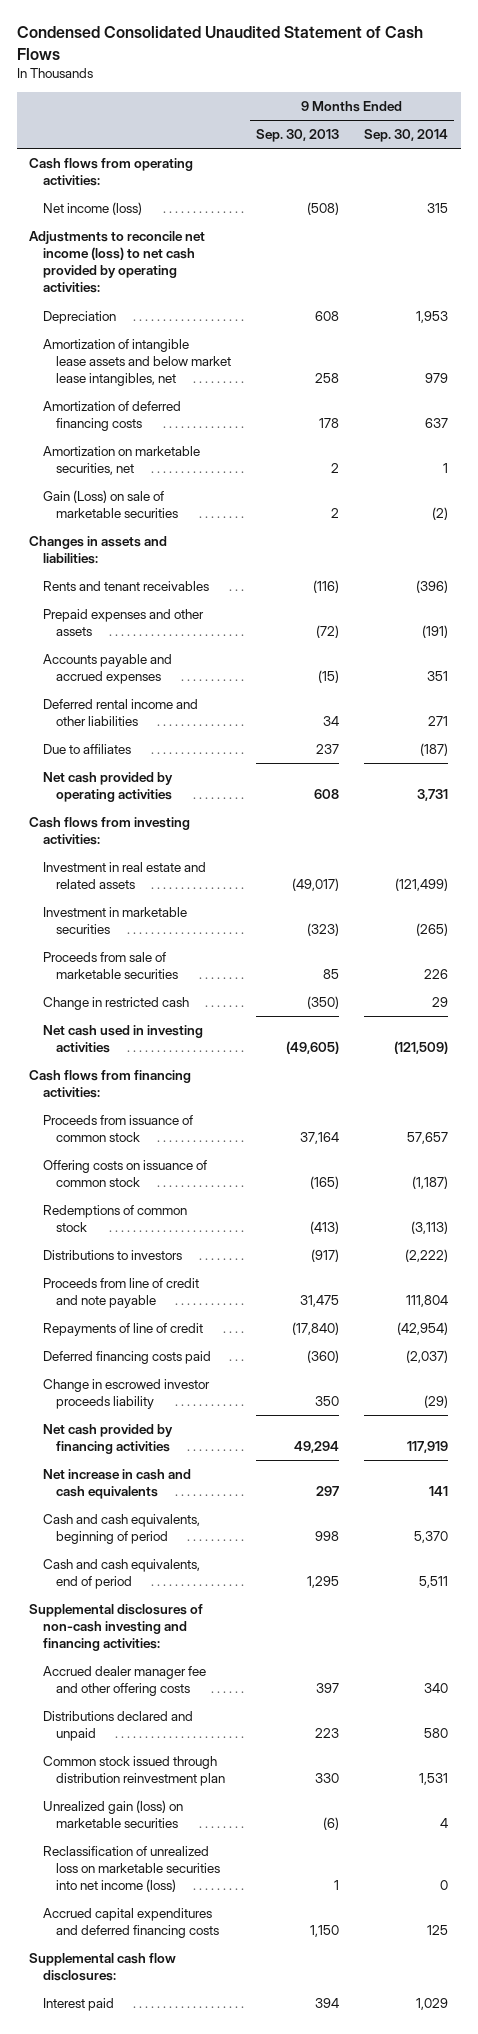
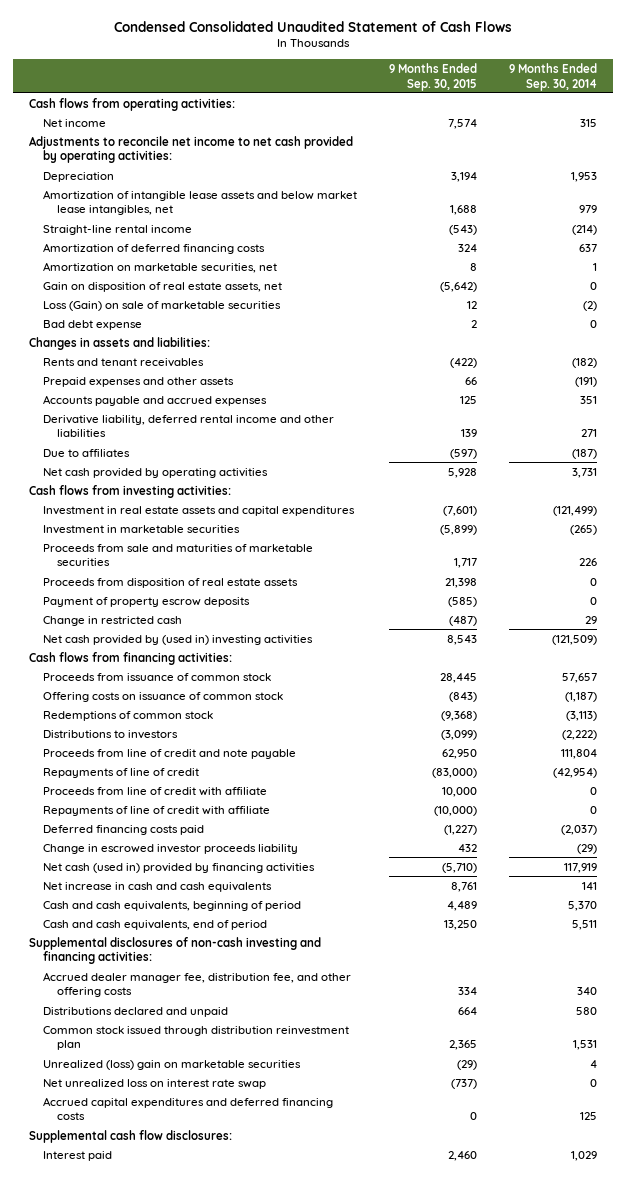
- | 9 Months Ended Sep. 30, 2013 | 9 Months Ended Sep. 30, 2014
+ | 9 Months Ended Sep. 30, 2015 | 9 Months Ended Sep. 30, 2014
- Net income (loss) | (508) | 315
- Adjustments to reconcile net income (loss) to net cash provided by operating activities:
+ Net income | 7,574 | 315
+ Adjustments to reconcile net income to net cash provided by operating activities:
+ Straight-line rental income | (543) | (214)
- Gain (Loss) on sale of marketable securities | 2 | (2)
+ Gain on disposition of real estate assets, net | (5,642) | 0
+ Loss (Gain) on sale of marketable securities | 12 | (2)
+ Bad debt expense | 2 | 0
- Rents and tenant receivables | (116) | (396)
+ Rents and tenant receivables | (422) | (182)
- Deferred rental income and other liabilities | 34 | 271
+ Derivative liability, deferred rental income and other liabilities | 139 | 271
- Investment in real estate and related assets | (49,017) | (121,499)
+ Investment in real estate assets and capital expenditures | (7,601) | (121,499)
- Proceeds from sale of marketable securities | 85 | 226
+ Proceeds from sale and maturities of marketable securities | 1,717 | 226
+ Proceeds from disposition of real estate assets | 21,398 | 0
+ Payment of property escrow deposits | (585) | 0
- Net cash used in investing activities | (49,605) | (121,509)
+ Net cash provided by (used in) investing activities | 8,543 | (121,509)
+ Proceeds from line of credit with affiliate | 10,000 | 0
+ Repayments of line of credit with affiliate | (10,000) | 0
- Net cash provided by financing activities | 49,294 | 117,919
+ Net cash (used in) provided by financing activities | (5,710) | 117,919
- Accrued dealer manager fee and other offering costs | 397 | 340
+ Accrued dealer manager fee, distribution fee, and other offering costs | 334 | 340
- Unrealized gain (loss) on marketable securities | (6) | 4
- Reclassification of unrealized loss on marketable securities into net income (loss) | 1 | 0
+ Unrealized (loss) gain on marketable securities | (29) | 4
+ Net unrealized loss on interest rate swap | (737) | 0

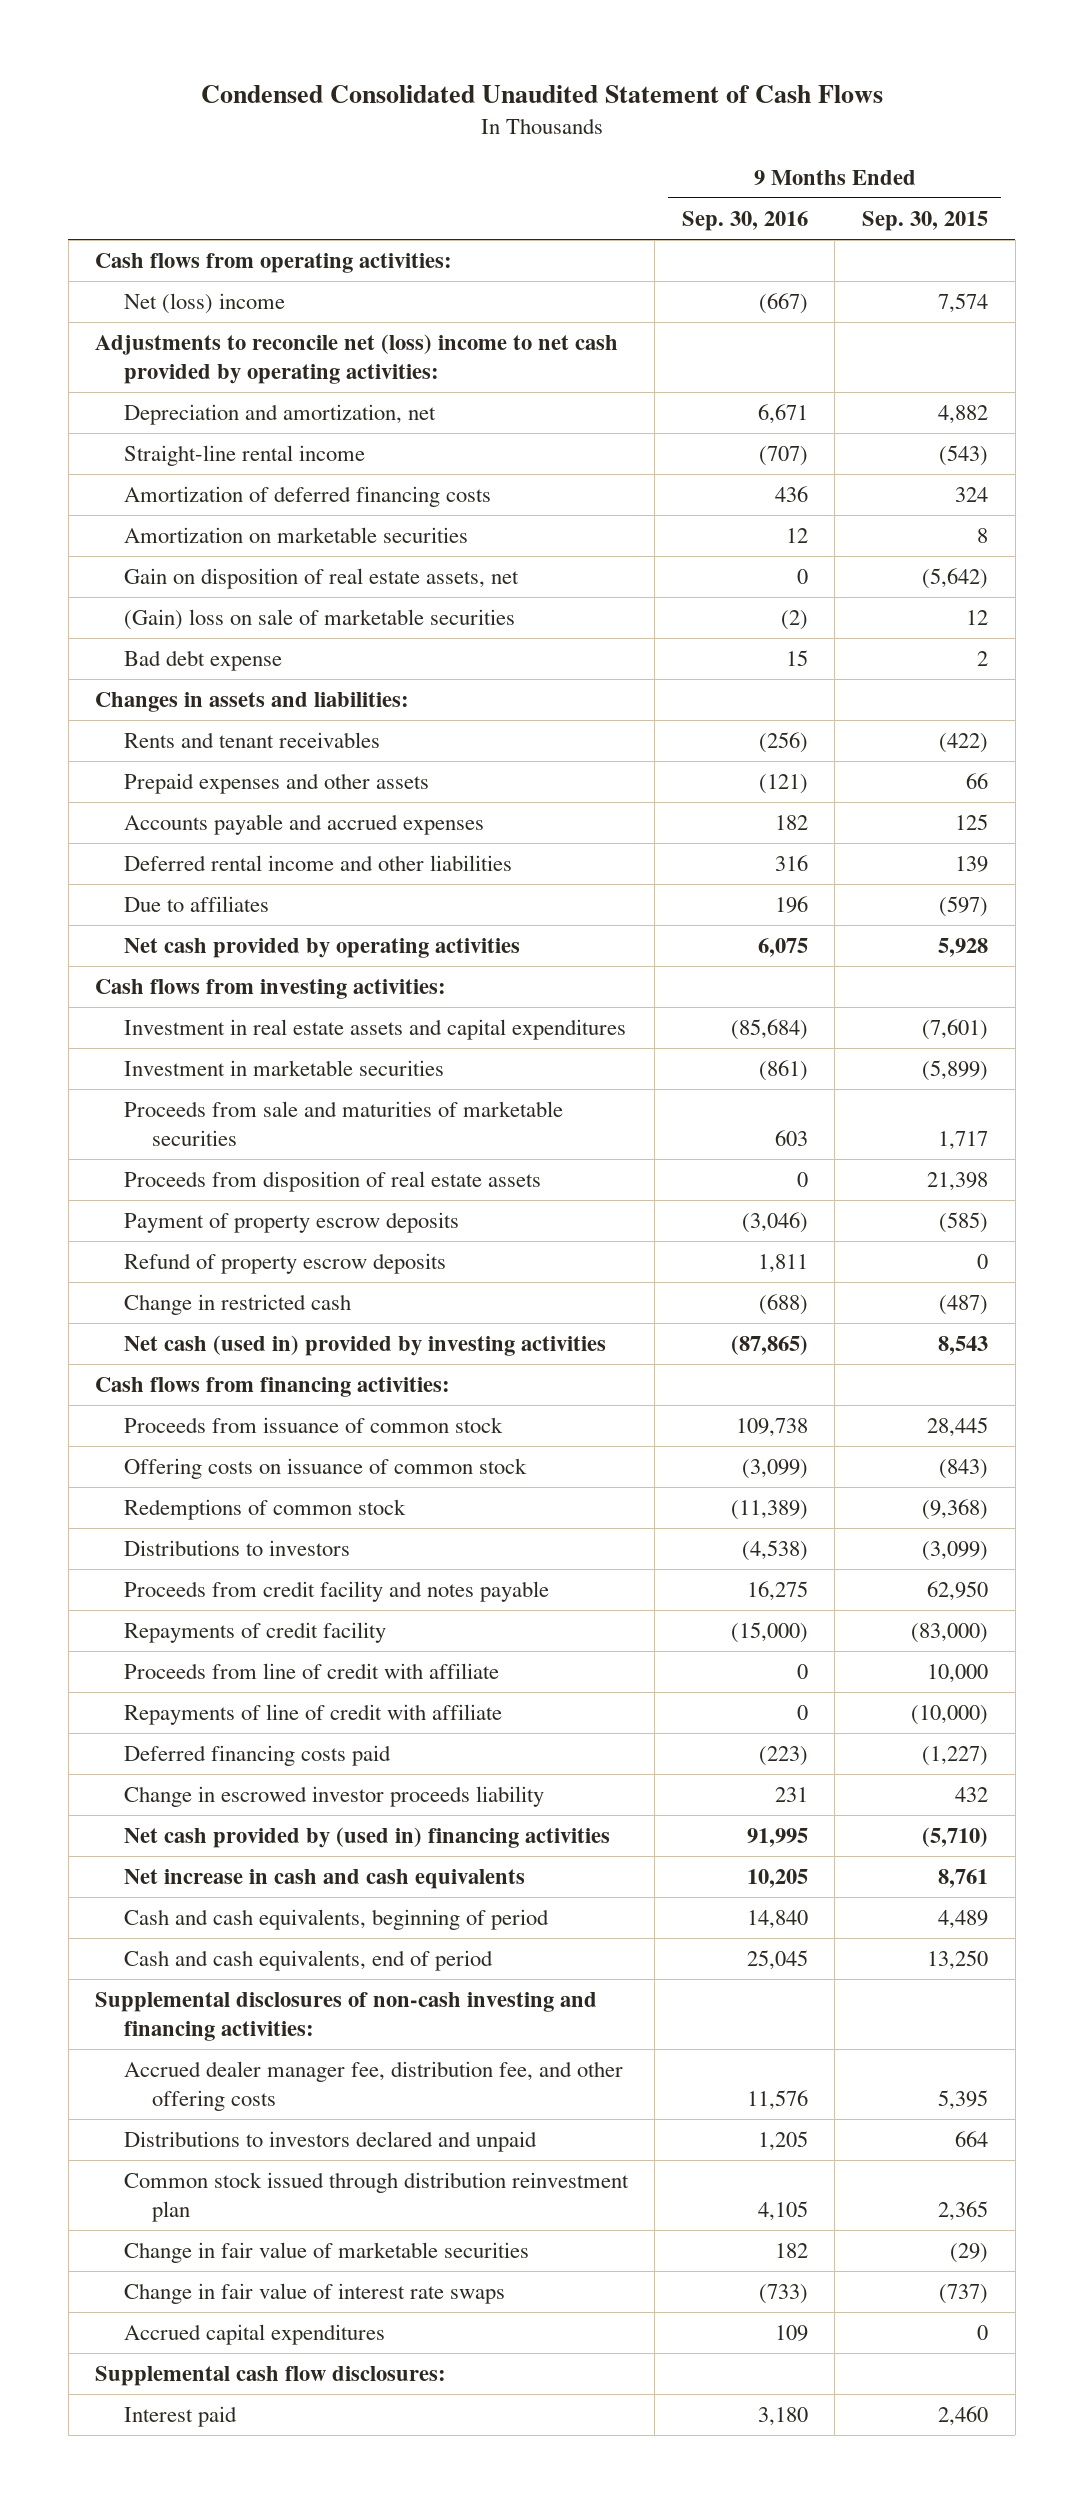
- | 9 Months Ended Sep. 30, 2015 | 9 Months Ended Sep. 30, 2014
+ | 9 Months Ended Sep. 30, 2016 | 9 Months Ended Sep. 30, 2015
- Net income | 7,574 | 315
- Adjustments to reconcile net income to net cash provided by operating activities:
- Depreciation | 3,194 | 1,953
- Amortization of intangible lease assets and below market lease intangibles, net | 1,688 | 979
+ Net (loss) income | (667) | 7,574
+ Adjustments to reconcile net (loss) income to net cash provided by operating activities:
+ Depreciation and amortization, net | 6,671 | 4,882
- Amortization on marketable securities, net | 8 | 1
+ Amortization on marketable securities | 12 | 8
- Loss (Gain) on sale of marketable securities | 12 | (2)
+ (Gain) loss on sale of marketable securities | (2) | 12
- Derivative liability, deferred rental income and other liabilities | 139 | 271
+ Deferred rental income and other liabilities | 316 | 139
+ Refund of property escrow deposits | 1,811 | 0
- Net cash provided by (used in) investing activities | 8,543 | (121,509)
+ Net cash (used in) provided by investing activities | (87,865) | 8,543
- Proceeds from line of credit and note payable | 62,950 | 111,804
- Repayments of line of credit | (83,000) | (42,954)
+ Proceeds from credit facility and notes payable | 16,275 | 62,950
+ Repayments of credit facility | (15,000) | (83,000)
- Net cash (used in) provided by financing activities | (5,710) | 117,919
+ Net cash provided by (used in) financing activities | 91,995 | (5,710)
- Accrued dealer manager fee, distribution fee, and other offering costs | 334 | 340
- Distributions declared and unpaid | 664 | 580
+ Accrued dealer manager fee, distribution fee, and other offering costs | 11,576 | 5,395
+ Distributions to investors declared and unpaid | 1,205 | 664
- Unrealized (loss) gain on marketable securities | (29) | 4
- Net unrealized loss on interest rate swap | (737) | 0
- Accrued capital expenditures and deferred financing costs | 0 | 125
+ Change in fair value of marketable securities | 182 | (29)
+ Change in fair value of interest rate swaps | (733) | (737)
+ Accrued capital expenditures | 109 | 0

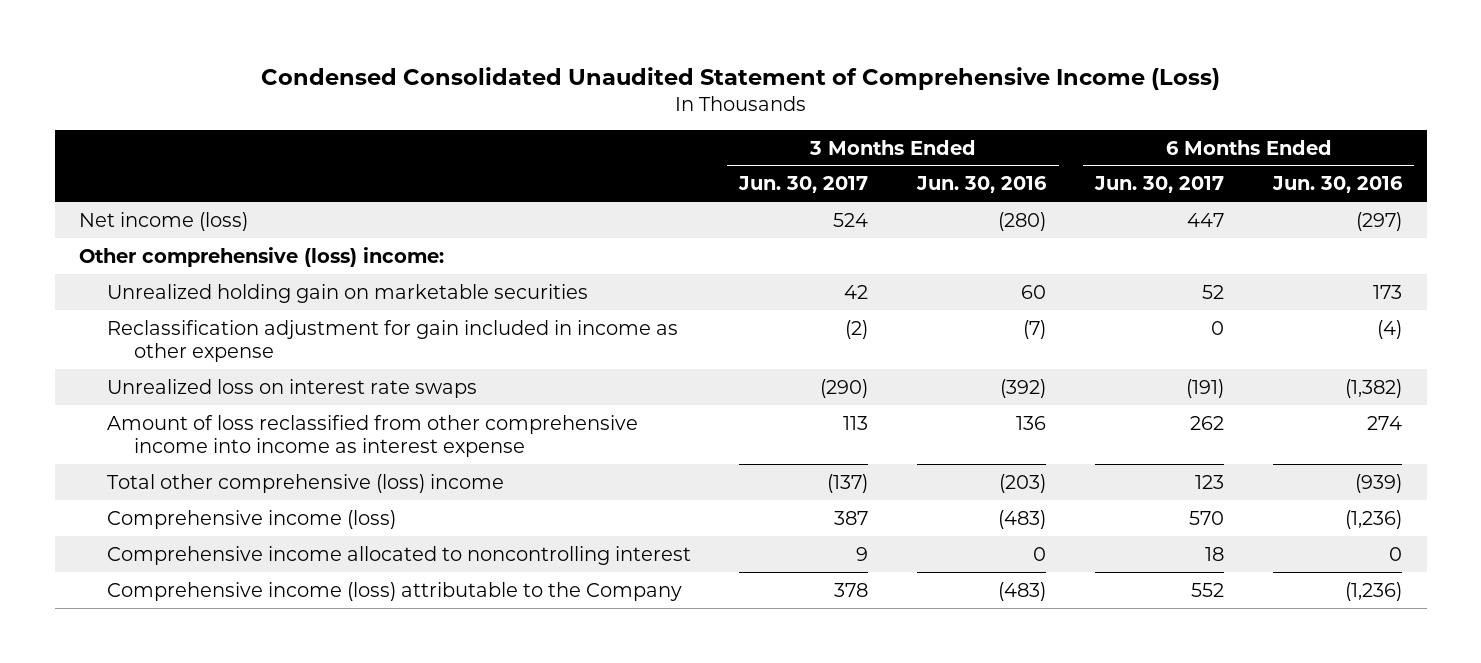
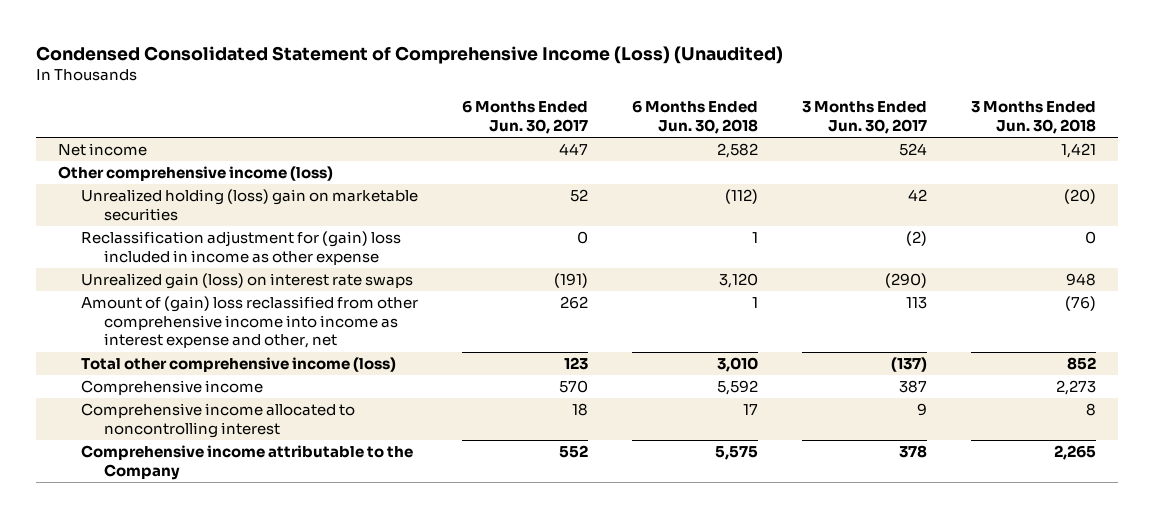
- Condensed Consolidated Unaudited Statement of Comprehensive Income (Loss)
+ Condensed Consolidated Statement of Comprehensive Income (Loss) (Unaudited)
- | 3 Months Ended Jun. 30, 2017 | 3 Months Ended Jun. 30, 2016 | 6 Months Ended Jun. 30, 2017 | 6 Months Ended Jun. 30, 2016
+ | 6 Months Ended Jun. 30, 2017 | 6 Months Ended Jun. 30, 2018 | 3 Months Ended Jun. 30, 2017 | 3 Months Ended Jun. 30, 2018
- Net income (loss) | 524 | (280) | 447 | (297)
- Other comprehensive (loss) income:
- Unrealized holding gain on marketable securities | 42 | 60 | 52 | 173
- Reclassification adjustment for gain included in income as other expense | (2) | (7) | 0 | (4)
- Unrealized loss on interest rate swaps | (290) | (392) | (191) | (1,382)
- Amount of loss reclassified from other comprehensive income into income as interest expense | 113 | 136 | 262 | 274
- Total other comprehensive (loss) income | (137) | (203) | 123 | (939)
- Comprehensive income (loss) | 387 | (483) | 570 | (1,236)
+ Net income | 447 | 2,582 | 524 | 1,421
+ Other comprehensive income (loss)
+ Unrealized holding (loss) gain on marketable securities | 52 | (112) | 42 | (20)
+ Reclassification adjustment for (gain) loss included in income as other expense | 0 | 1 | (2) | 0
+ Unrealized gain (loss) on interest rate swaps | (191) | 3,120 | (290) | 948
+ Amount of (gain) loss reclassified from other comprehensive income into income as interest expense and other, net | 262 | 1 | 113 | (76)
+ Total other comprehensive income (loss) | 123 | 3,010 | (137) | 852
+ Comprehensive income | 570 | 5,592 | 387 | 2,273
- Comprehensive income (loss) attributable to the Company | 378 | (483) | 552 | (1,236)
+ Comprehensive income attributable to the Company | 552 | 5,575 | 378 | 2,265

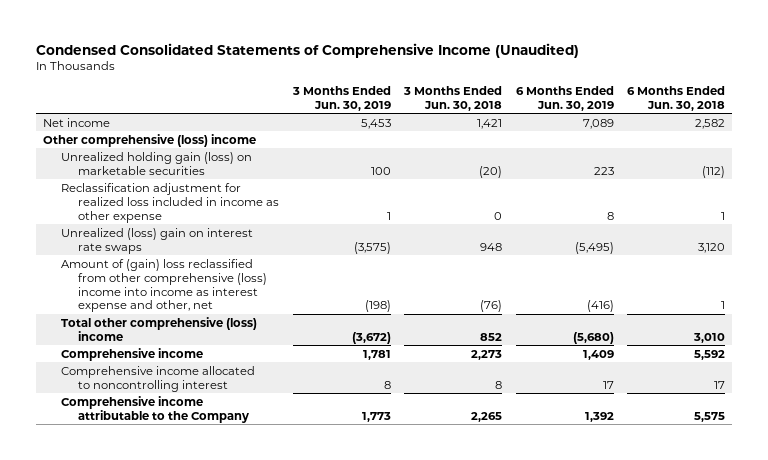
- Condensed Consolidated Statement of Comprehensive Income (Loss) (Unaudited)
+ Condensed Consolidated Statements of Comprehensive Income (Unaudited)
- | 6 Months Ended Jun. 30, 2017 | 6 Months Ended Jun. 30, 2018 | 3 Months Ended Jun. 30, 2017 | 3 Months Ended Jun. 30, 2018
+ | 3 Months Ended Jun. 30, 2019 | 3 Months Ended Jun. 30, 2018 | 6 Months Ended Jun. 30, 2019 | 6 Months Ended Jun. 30, 2018
- Other comprehensive income (loss)
- Unrealized holding (loss) gain on marketable securities | 52 | (112) | 42 | (20)
- Reclassification adjustment for (gain) loss included in income as other expense | 0 | 1 | (2) | 0
- Unrealized gain (loss) on interest rate swaps | (191) | 3,120 | (290) | 948
- Amount of (gain) loss reclassified from other comprehensive income into income as interest expense and other, net | 262 | 1 | 113 | (76)
- Total other comprehensive income (loss) | 123 | 3,010 | (137) | 852
+ Other comprehensive (loss) income
+ Unrealized holding gain (loss) on marketable securities | 100 | (20) | 223 | (112)
+ Reclassification adjustment for realized loss included in income as other expense | 1 | 0 | 8 | 1
+ Unrealized (loss) gain on interest rate swaps | (3,575) | 948 | (5,495) | 3,120
+ Amount of (gain) loss reclassified from other comprehensive (loss) income into income as interest expense and other, net | (198) | (76) | (416) | 1
+ Total other comprehensive (loss) income | (3,672) | 852 | (5,680) | 3,010

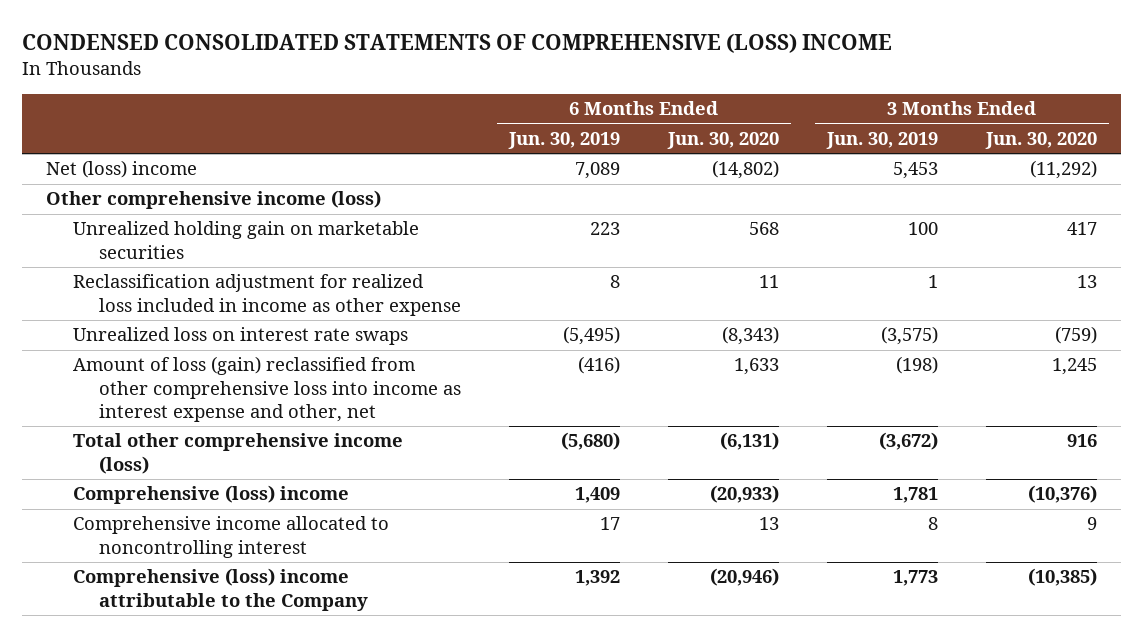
- Condensed Consolidated Statements of Comprehensive Income (Unaudited)
+ CONDENSED CONSOLIDATED STATEMENTS OF COMPREHENSIVE (LOSS) INCOME
- | 3 Months Ended Jun. 30, 2019 | 3 Months Ended Jun. 30, 2018 | 6 Months Ended Jun. 30, 2019 | 6 Months Ended Jun. 30, 2018
+ | 6 Months Ended Jun. 30, 2019 | 6 Months Ended Jun. 30, 2020 | 3 Months Ended Jun. 30, 2019 | 3 Months Ended Jun. 30, 2020
- Net income | 5,453 | 1,421 | 7,089 | 2,582
- Other comprehensive (loss) income
- Unrealized holding gain (loss) on marketable securities | 100 | (20) | 223 | (112)
+ Net (loss) income | 7,089 | (14,802) | 5,453 | (11,292)
+ Other comprehensive income (loss)
+ Unrealized holding gain on marketable securities | 223 | 568 | 100 | 417
- Unrealized (loss) gain on interest rate swaps | (3,575) | 948 | (5,495) | 3,120
- Amount of (gain) loss reclassified from other comprehensive (loss) income into income as interest expense and other, net | (198) | (76) | (416) | 1
- Total other comprehensive (loss) income | (3,672) | 852 | (5,680) | 3,010
- Comprehensive income | 1,781 | 2,273 | 1,409 | 5,592
+ Unrealized loss on interest rate swaps | (5,495) | (8,343) | (3,575) | (759)
+ Amount of loss (gain) reclassified from other comprehensive loss into income as interest expense and other, net | (416) | 1,633 | (198) | 1,245
+ Total other comprehensive income (loss) | (5,680) | (6,131) | (3,672) | 916
+ Comprehensive (loss) income | 1,409 | (20,933) | 1,781 | (10,376)
- Comprehensive income attributable to the Company | 1,773 | 2,265 | 1,392 | 5,575
+ Comprehensive (loss) income attributable to the Company | 1,392 | (20,946) | 1,773 | (10,385)

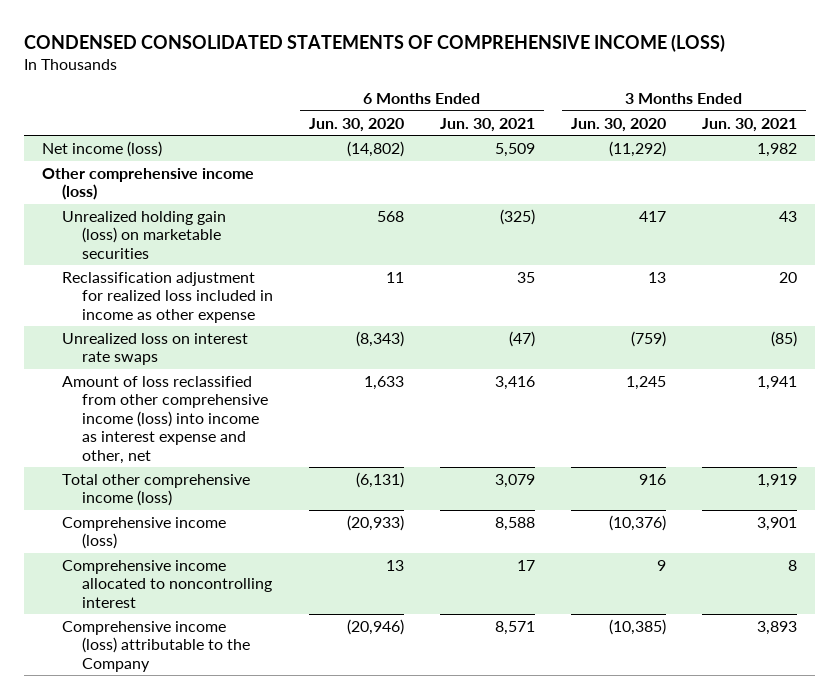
- CONDENSED CONSOLIDATED STATEMENTS OF COMPREHENSIVE (LOSS) INCOME
+ CONDENSED CONSOLIDATED STATEMENTS OF COMPREHENSIVE INCOME (LOSS)
- | 6 Months Ended Jun. 30, 2019 | 6 Months Ended Jun. 30, 2020 | 3 Months Ended Jun. 30, 2019 | 3 Months Ended Jun. 30, 2020
+ | 6 Months Ended Jun. 30, 2020 | 6 Months Ended Jun. 30, 2021 | 3 Months Ended Jun. 30, 2020 | 3 Months Ended Jun. 30, 2021
- Net (loss) income | 7,089 | (14,802) | 5,453 | (11,292)
+ Net income (loss) | (14,802) | 5,509 | (11,292) | 1,982
- Unrealized holding gain on marketable securities | 223 | 568 | 100 | 417
+ Unrealized holding gain (loss) on marketable securities | 568 | (325) | 417 | 43
- Amount of loss (gain) reclassified from other comprehensive loss into income as interest expense and other, net | (416) | 1,633 | (198) | 1,245
+ Amount of loss reclassified from other comprehensive income (loss) into income as interest expense and other, net | 1,633 | 3,416 | 1,245 | 1,941
- Comprehensive (loss) income | 1,409 | (20,933) | 1,781 | (10,376)
+ Comprehensive income (loss) | (20,933) | 8,588 | (10,376) | 3,901
- Comprehensive (loss) income attributable to the Company | 1,392 | (20,946) | 1,773 | (10,385)
+ Comprehensive income (loss) attributable to the Company | (20,946) | 8,571 | (10,385) | 3,893

